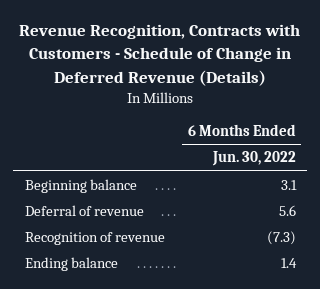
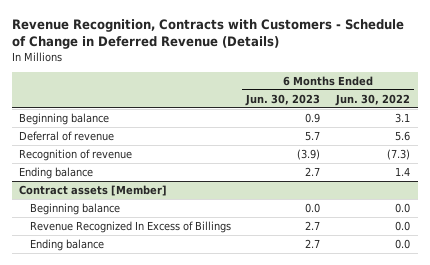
- | 6 Months Ended Jun. 30, 2022
+ | 6 Months Ended Jun. 30, 2023 | 6 Months Ended Jun. 30, 2022
+ Contract assets [Member]
+ Beginning balance | 0.0 | 0.0
+ Revenue Recognized In Excess of Billings | 2.7 | 0.0
+ Ending balance | 2.7 | 0.0

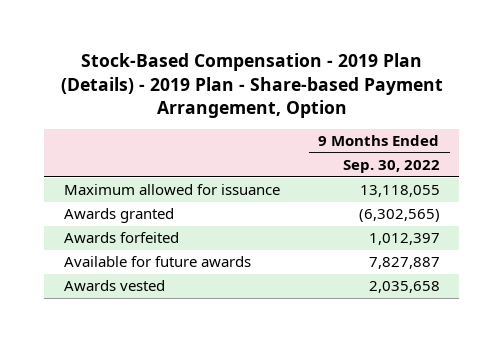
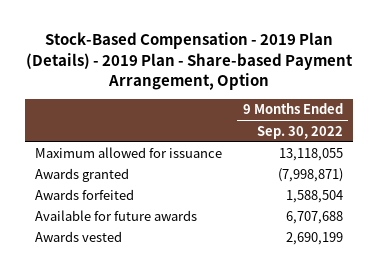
- Awards granted | (6,302,565)
- Awards forfeited | 1,012,397
- Available for future awards | 7,827,887
- Awards vested | 2,035,658
+ Awards granted | (7,998,871)
+ Awards forfeited | 1,588,504
+ Available for future awards | 6,707,688
+ Awards vested | 2,690,199

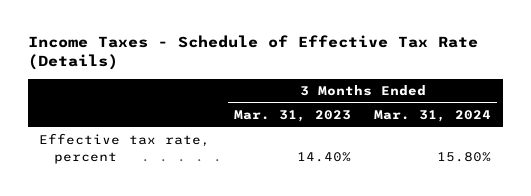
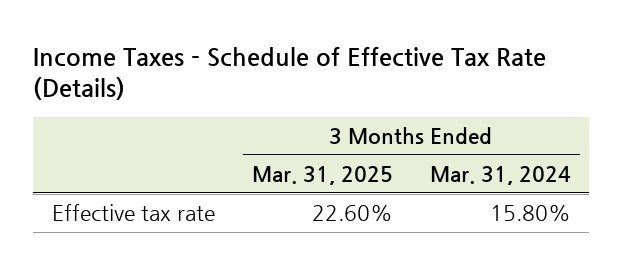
- | 3 Months Ended Mar. 31, 2023 | 3 Months Ended Mar. 31, 2024
+ | 3 Months Ended Mar. 31, 2025 | 3 Months Ended Mar. 31, 2024
- Effective tax rate, percent | 14.40% | 15.80%
+ Effective tax rate | 22.60% | 15.80%

